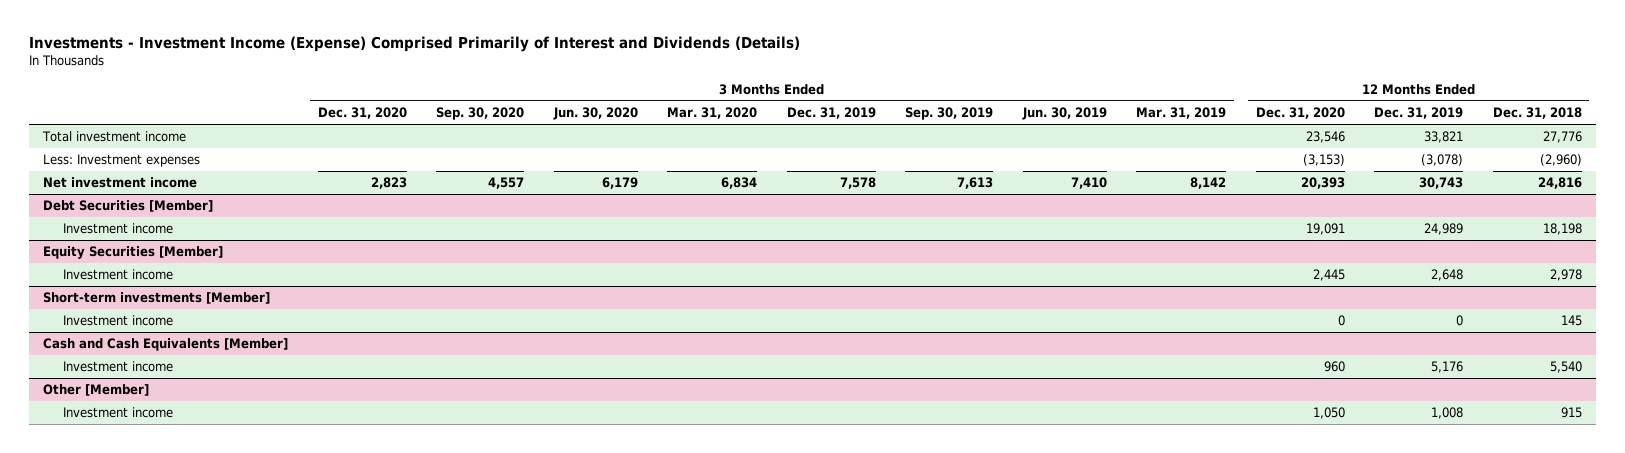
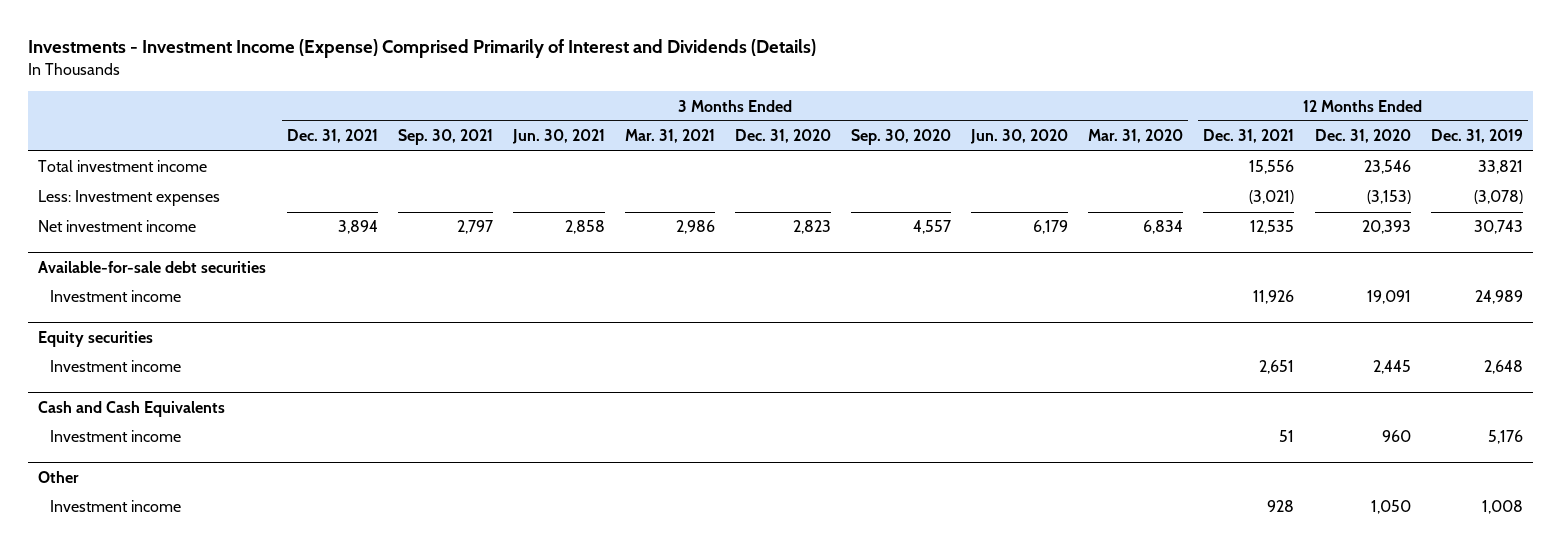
- | 3 Months Ended Dec. 31, 2020 | 3 Months Ended Sep. 30, 2020 | 3 Months Ended Jun. 30, 2020 | 3 Months Ended Mar. 31, 2020 | 3 Months Ended Dec. 31, 2019 | 3 Months Ended Sep. 30, 2019 | 3 Months Ended Jun. 30, 2019 | 3 Months Ended Mar. 31, 2019 | 12 Months Ended Dec. 31, 2020 | 12 Months Ended Dec. 31, 2019 | 12 Months Ended Dec. 31, 2018
+ | 3 Months Ended Dec. 31, 2021 | 3 Months Ended Sep. 30, 2021 | 3 Months Ended Jun. 30, 2021 | 3 Months Ended Mar. 31, 2021 | 3 Months Ended Dec. 31, 2020 | 3 Months Ended Sep. 30, 2020 | 3 Months Ended Jun. 30, 2020 | 3 Months Ended Mar. 31, 2020 | 12 Months Ended Dec. 31, 2021 | 12 Months Ended Dec. 31, 2020 | 12 Months Ended Dec. 31, 2019
- Debt Securities [Member]
+ Available-for-sale debt securities
- Equity Securities [Member]
+ Equity securities
- Short-term investments [Member]
- Investment income | | | | | | | | | 0 | 0 | 145
- Cash and Cash Equivalents [Member]
+ Cash and Cash Equivalents
- Other [Member]
+ Other

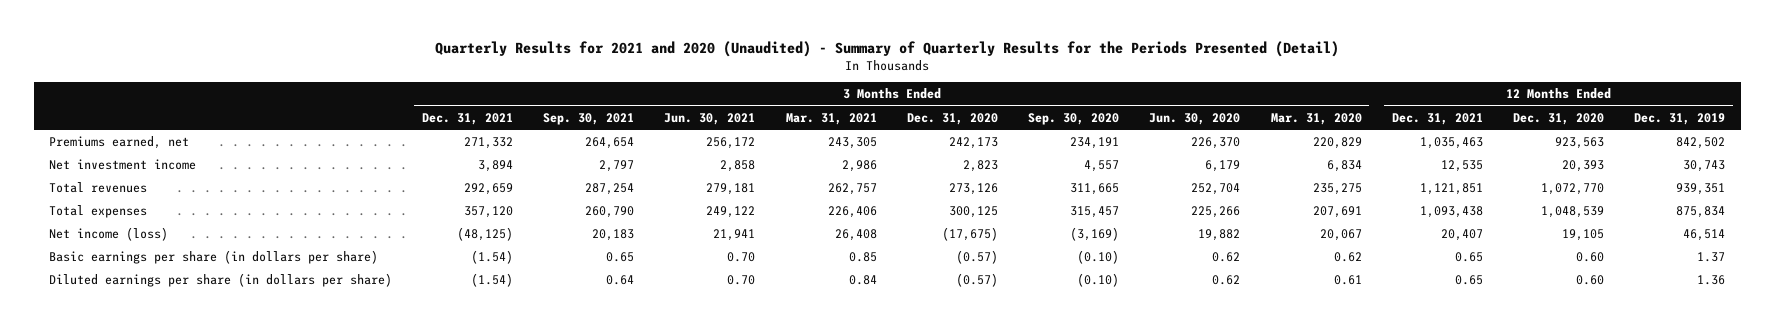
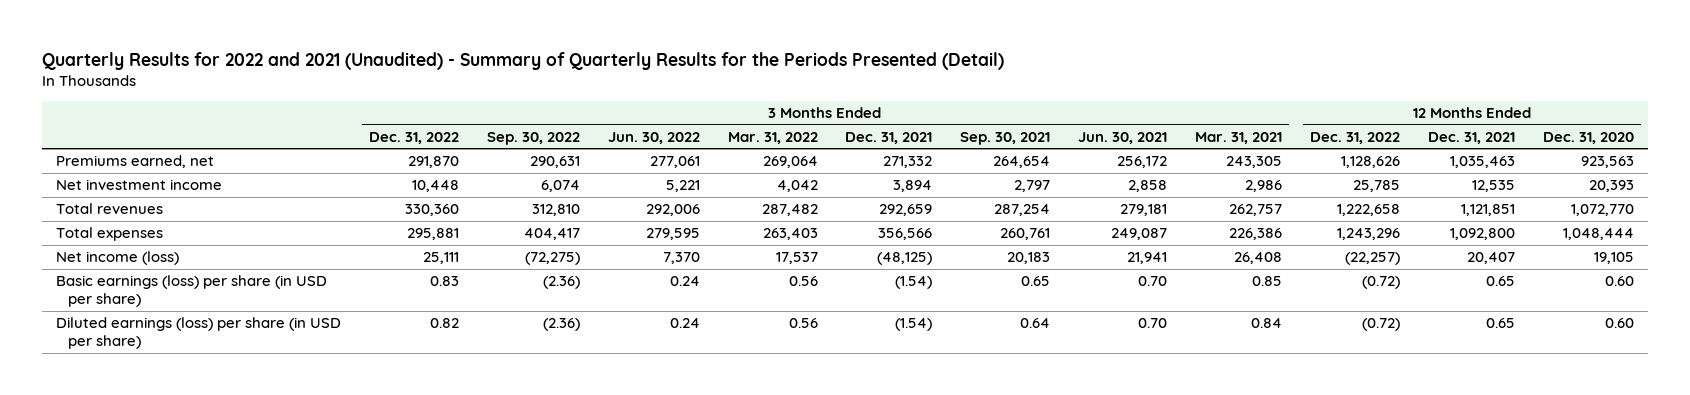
- Quarterly Results for 2021 and 2020 (Unaudited) - Summary of Quarterly Results for the Periods Presented (Detail)
+ Quarterly Results for 2022 and 2021 (Unaudited) - Summary of Quarterly Results for the Periods Presented (Detail)
- | 3 Months Ended Dec. 31, 2021 | 3 Months Ended Sep. 30, 2021 | 3 Months Ended Jun. 30, 2021 | 3 Months Ended Mar. 31, 2021 | 3 Months Ended Dec. 31, 2020 | 3 Months Ended Sep. 30, 2020 | 3 Months Ended Jun. 30, 2020 | 3 Months Ended Mar. 31, 2020 | 12 Months Ended Dec. 31, 2021 | 12 Months Ended Dec. 31, 2020 | 12 Months Ended Dec. 31, 2019
+ | 3 Months Ended Dec. 31, 2022 | 3 Months Ended Sep. 30, 2022 | 3 Months Ended Jun. 30, 2022 | 3 Months Ended Mar. 31, 2022 | 3 Months Ended Dec. 31, 2021 | 3 Months Ended Sep. 30, 2021 | 3 Months Ended Jun. 30, 2021 | 3 Months Ended Mar. 31, 2021 | 12 Months Ended Dec. 31, 2022 | 12 Months Ended Dec. 31, 2021 | 12 Months Ended Dec. 31, 2020
- Total expenses | 357,120 | 260,790 | 249,122 | 226,406 | 300,125 | 315,457 | 225,266 | 207,691 | 1,093,438 | 1,048,539 | 875,834
+ Total expenses | 295,881 | 404,417 | 279,595 | 263,403 | 356,566 | 260,761 | 249,087 | 226,386 | 1,243,296 | 1,092,800 | 1,048,444
- Basic earnings per share (in dollars per share) | (1.54) | 0.65 | 0.70 | 0.85 | (0.57) | (0.10) | 0.62 | 0.62 | 0.65 | 0.60 | 1.37
- Diluted earnings per share (in dollars per share) | (1.54) | 0.64 | 0.70 | 0.84 | (0.57) | (0.10) | 0.62 | 0.61 | 0.65 | 0.60 | 1.36
+ Basic earnings (loss) per share (in USD per share) | 0.83 | (2.36) | 0.24 | 0.56 | (1.54) | 0.65 | 0.70 | 0.85 | (0.72) | 0.65 | 0.60
+ Diluted earnings (loss) per share (in USD per share) | 0.82 | (2.36) | 0.24 | 0.56 | (1.54) | 0.64 | 0.70 | 0.84 | (0.72) | 0.65 | 0.60

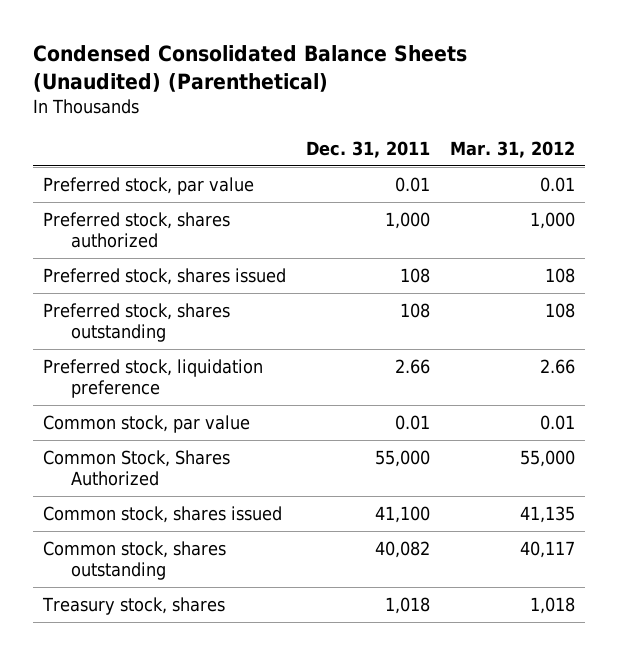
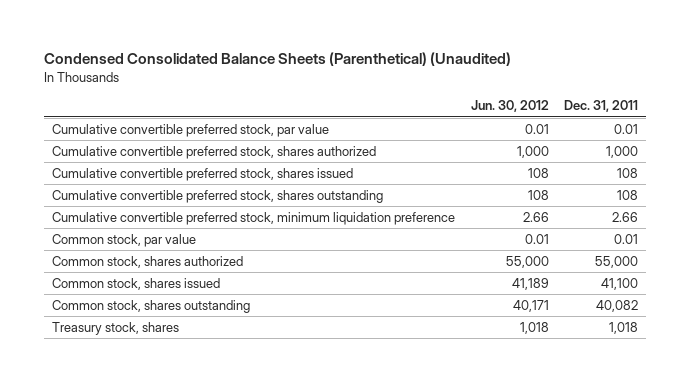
- Condensed Consolidated Balance Sheets (Unaudited) (Parenthetical)
+ Condensed Consolidated Balance Sheets (Parenthetical) (Unaudited)
- | Dec. 31, 2011 | Mar. 31, 2012
+ | Jun. 30, 2012 | Dec. 31, 2011
- Preferred stock, par value | 0.01 | 0.01
- Preferred stock, shares authorized | 1,000 | 1,000
- Preferred stock, shares issued | 108 | 108
- Preferred stock, shares outstanding | 108 | 108
- Preferred stock, liquidation preference | 2.66 | 2.66
+ Cumulative convertible preferred stock, par value | 0.01 | 0.01
+ Cumulative convertible preferred stock, shares authorized | 1,000 | 1,000
+ Cumulative convertible preferred stock, shares issued | 108 | 108
+ Cumulative convertible preferred stock, shares outstanding | 108 | 108
+ Cumulative convertible preferred stock, minimum liquidation preference | 2.66 | 2.66
- Common Stock, Shares Authorized | 55,000 | 55,000
+ Common stock, shares authorized | 55,000 | 55,000

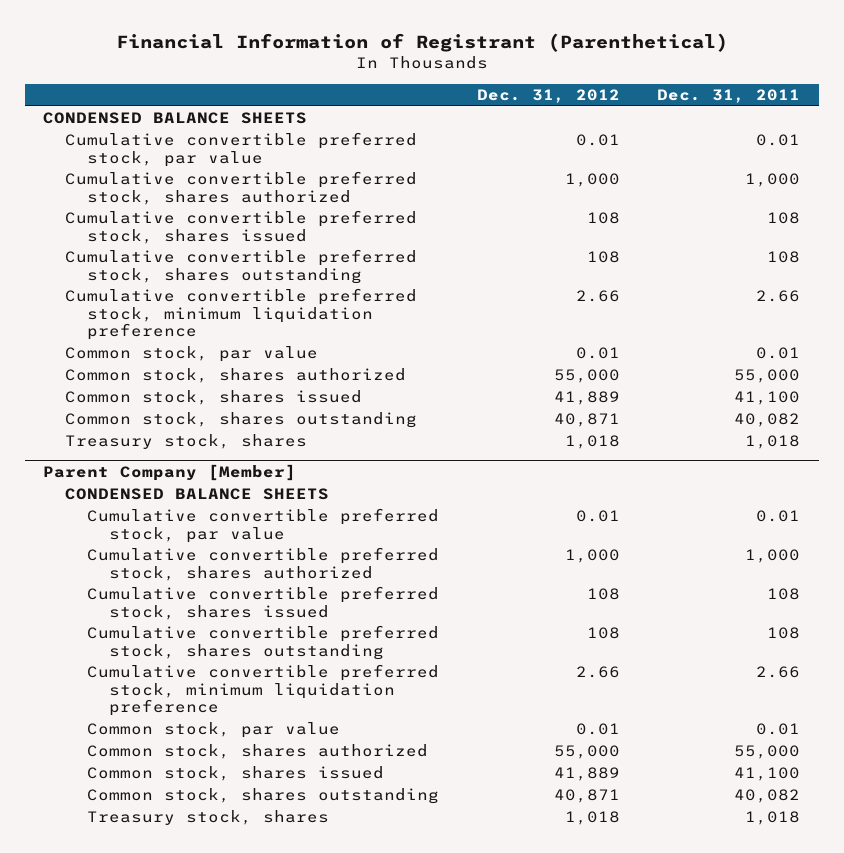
- Condensed Consolidated Balance Sheets (Parenthetical) (Unaudited)
+ Financial Information of Registrant (Parenthetical)
- | Jun. 30, 2012 | Dec. 31, 2011
+ | Dec. 31, 2012 | Dec. 31, 2011
+ CONDENSED BALANCE SHEETS
+ Parent Company [Member]
+ CONDENSED BALANCE SHEETS
+ Cumulative convertible preferred stock, par value | 0.01 | 0.01
+ Cumulative convertible preferred stock, shares authorized | 1,000 | 1,000
+ Cumulative convertible preferred stock, shares issued | 108 | 108
+ Cumulative convertible preferred stock, shares outstanding | 108 | 108
+ Cumulative convertible preferred stock, minimum liquidation preference | 2.66 | 2.66
+ Common stock, par value | 0.01 | 0.01
+ Common stock, shares authorized | 55,000 | 55,000
+ Common stock, shares issued | 41,889 | 41,100
+ Common stock, shares outstanding | 40,871 | 40,082
+ Treasury stock, shares | 1,018 | 1,018

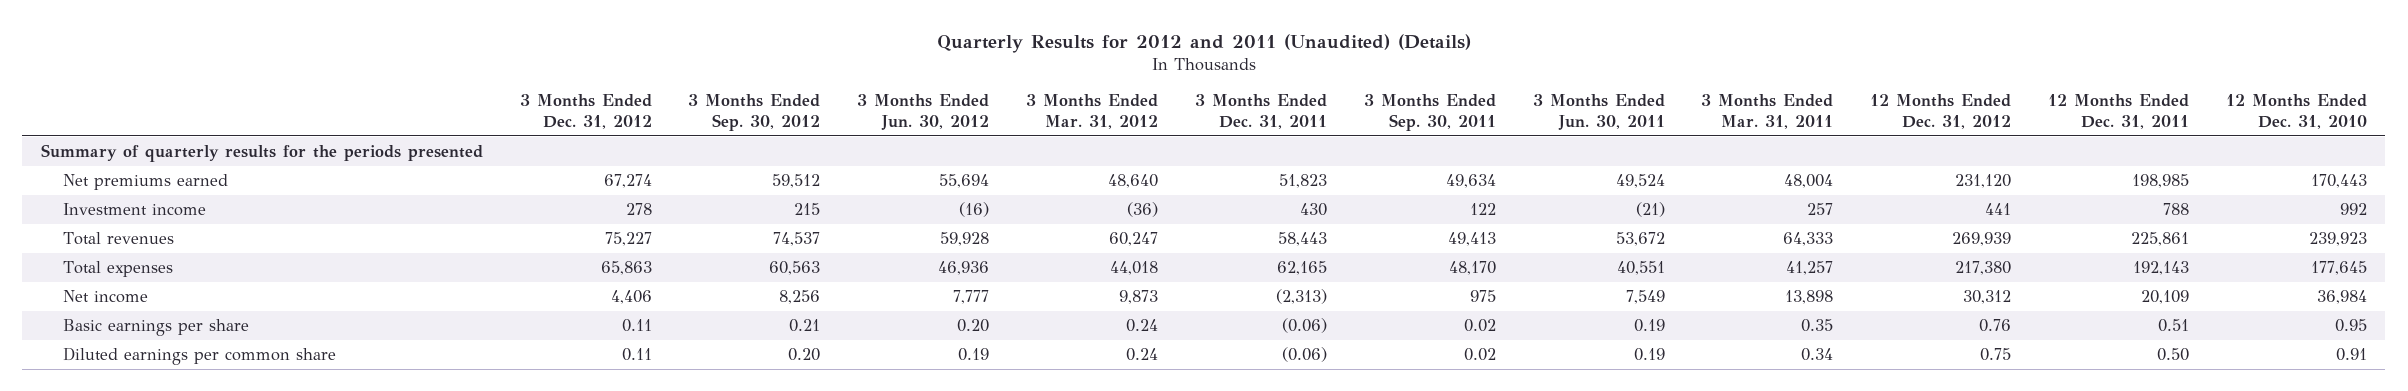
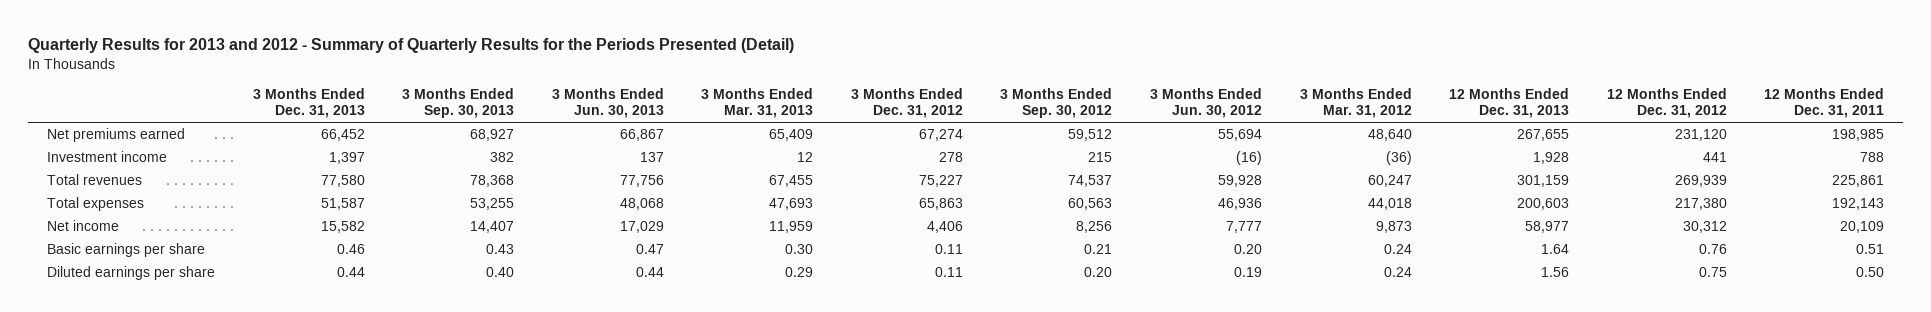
- Quarterly Results for 2012 and 2011 (Unaudited) (Details)
+ Quarterly Results for 2013 and 2012 - Summary of Quarterly Results for the Periods Presented (Detail)
- | 3 Months Ended Dec. 31, 2012 | 3 Months Ended Sep. 30, 2012 | 3 Months Ended Jun. 30, 2012 | 3 Months Ended Mar. 31, 2012 | 3 Months Ended Dec. 31, 2011 | 3 Months Ended Sep. 30, 2011 | 3 Months Ended Jun. 30, 2011 | 3 Months Ended Mar. 31, 2011 | 12 Months Ended Dec. 31, 2012 | 12 Months Ended Dec. 31, 2011 | 12 Months Ended Dec. 31, 2010
+ | 3 Months Ended Dec. 31, 2013 | 3 Months Ended Sep. 30, 2013 | 3 Months Ended Jun. 30, 2013 | 3 Months Ended Mar. 31, 2013 | 3 Months Ended Dec. 31, 2012 | 3 Months Ended Sep. 30, 2012 | 3 Months Ended Jun. 30, 2012 | 3 Months Ended Mar. 31, 2012 | 12 Months Ended Dec. 31, 2013 | 12 Months Ended Dec. 31, 2012 | 12 Months Ended Dec. 31, 2011
- Summary of quarterly results for the periods presented
- Diluted earnings per common share | 0.11 | 0.20 | 0.19 | 0.24 | (0.06) | 0.02 | 0.19 | 0.34 | 0.75 | 0.50 | 0.91
+ Diluted earnings per share | 0.44 | 0.40 | 0.44 | 0.29 | 0.11 | 0.20 | 0.19 | 0.24 | 1.56 | 0.75 | 0.50

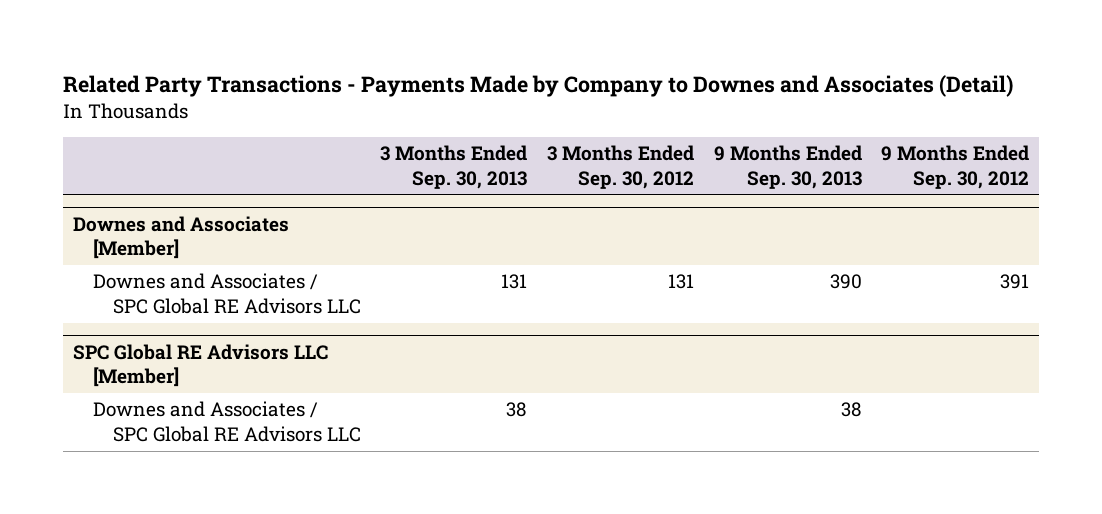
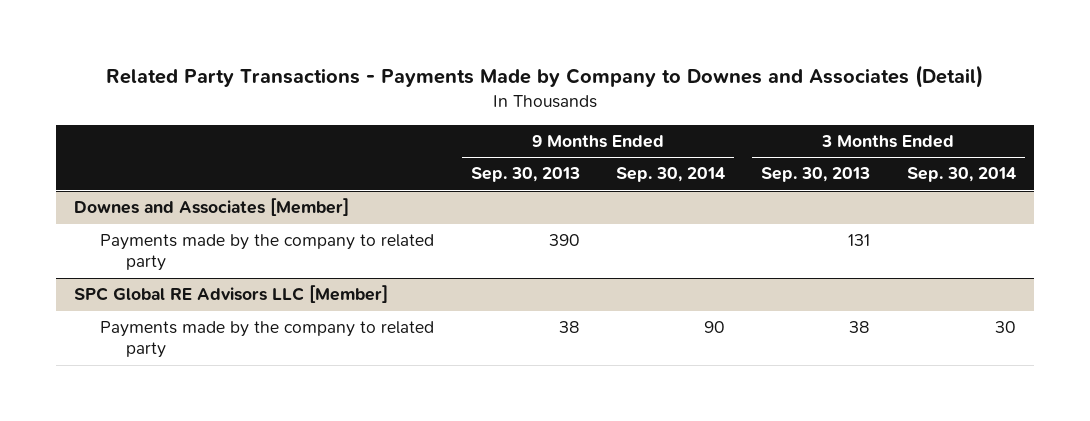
- | 3 Months Ended Sep. 30, 2013 | 3 Months Ended Sep. 30, 2012 | 9 Months Ended Sep. 30, 2013 | 9 Months Ended Sep. 30, 2012
+ | 9 Months Ended Sep. 30, 2013 | 9 Months Ended Sep. 30, 2014 | 3 Months Ended Sep. 30, 2013 | 3 Months Ended Sep. 30, 2014
@ Downes and Associates [Member]
- Downes and Associates / SPC Global RE Advisors LLC | 131 | 131 | 390 | 391
+ Payments made by the company to related party | 390 | | 131 |
@ SPC Global RE Advisors LLC [Member]
- Downes and Associates / SPC Global RE Advisors LLC | 38 | | 38 |
+ Payments made by the company to related party | 38 | 90 | 38 | 30

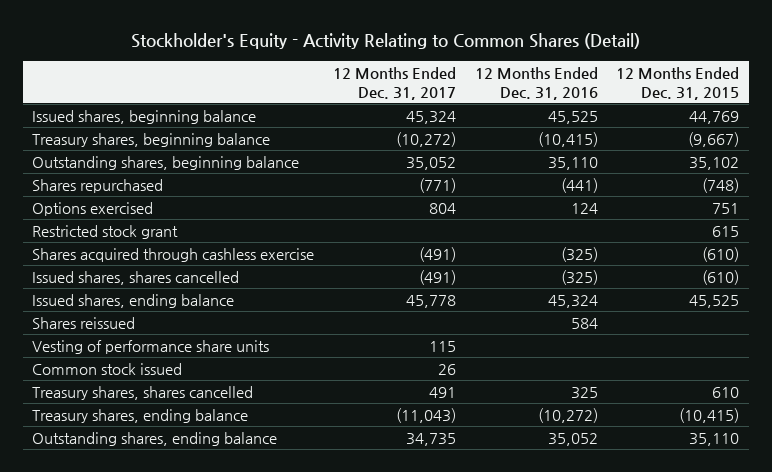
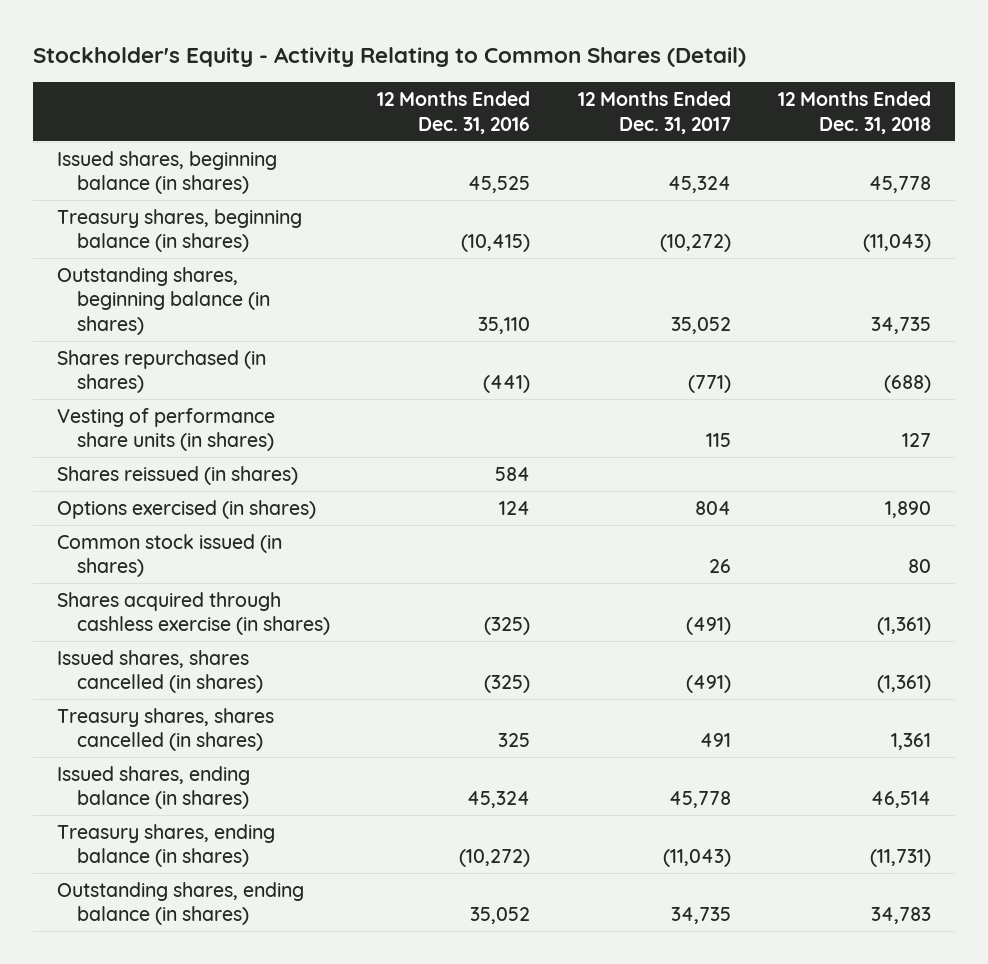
- | 12 Months Ended Dec. 31, 2017 | 12 Months Ended Dec. 31, 2016 | 12 Months Ended Dec. 31, 2015
+ | 12 Months Ended Dec. 31, 2016 | 12 Months Ended Dec. 31, 2017 | 12 Months Ended Dec. 31, 2018
- Issued shares, beginning balance | 45,324 | 45,525 | 44,769
- Treasury shares, beginning balance | (10,272) | (10,415) | (9,667)
- Outstanding shares, beginning balance | 35,052 | 35,110 | 35,102
- Shares repurchased | (771) | (441) | (748)
- Options exercised | 804 | 124 | 751
- Restricted stock grant | | | 615
- Shares acquired through cashless exercise | (491) | (325) | (610)
- Issued shares, shares cancelled | (491) | (325) | (610)
- Issued shares, ending balance | 45,778 | 45,324 | 45,525
- Shares reissued | | 584 |
- Vesting of performance share units | 115 | |
- Common stock issued | 26 | |
- Treasury shares, shares cancelled | 491 | 325 | 610
- Treasury shares, ending balance | (11,043) | (10,272) | (10,415)
- Outstanding shares, ending balance | 34,735 | 35,052 | 35,110
+ Issued shares, beginning balance (in shares) | 45,525 | 45,324 | 45,778
+ Treasury shares, beginning balance (in shares) | (10,415) | (10,272) | (11,043)
+ Outstanding shares, beginning balance (in shares) | 35,110 | 35,052 | 34,735
+ Shares repurchased (in shares) | (441) | (771) | (688)
+ Vesting of performance share units (in shares) | | 115 | 127
+ Shares reissued (in shares) | 584 | |
+ Options exercised (in shares) | 124 | 804 | 1,890
+ Common stock issued (in shares) | | 26 | 80
+ Shares acquired through cashless exercise (in shares) | (325) | (491) | (1,361)
+ Issued shares, shares cancelled (in shares) | (325) | (491) | (1,361)
+ Treasury shares, shares cancelled (in shares) | 325 | 491 | 1,361
+ Issued shares, ending balance (in shares) | 45,324 | 45,778 | 46,514
+ Treasury shares, ending balance (in shares) | (10,272) | (11,043) | (11,731)
+ Outstanding shares, ending balance (in shares) | 35,052 | 34,735 | 34,783

